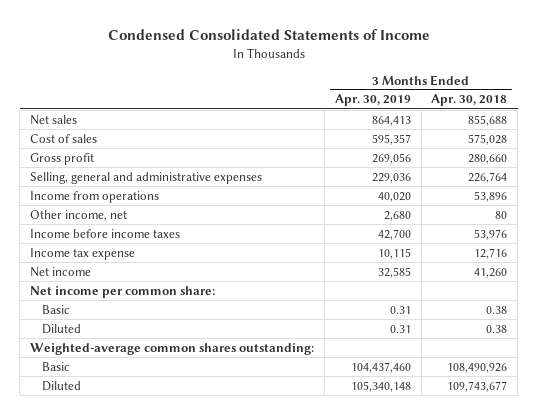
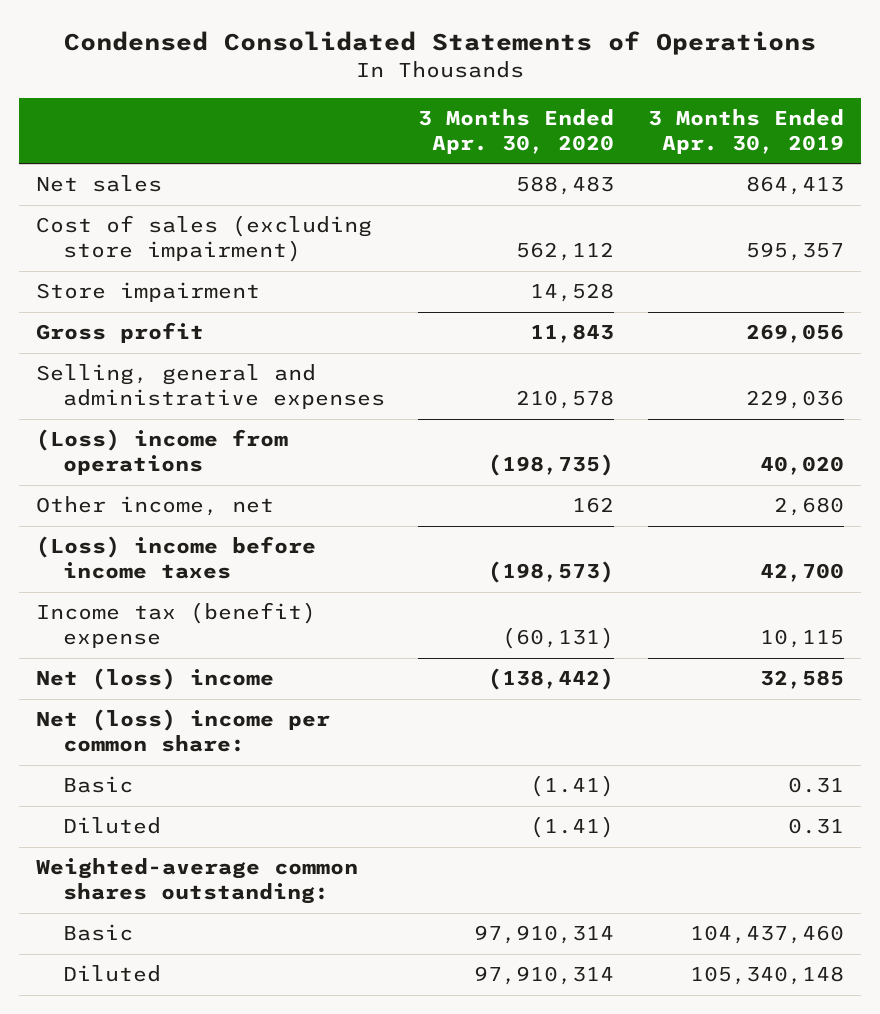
- Condensed Consolidated Statements of Income
+ Condensed Consolidated Statements of Operations
- | 3 Months Ended Apr. 30, 2019 | 3 Months Ended Apr. 30, 2018
+ | 3 Months Ended Apr. 30, 2020 | 3 Months Ended Apr. 30, 2019
- Cost of sales | 595,357 | 575,028
+ Cost of sales (excluding store impairment) | 562,112 | 595,357
+ Store impairment | 14,528 |
- Income from operations | 40,020 | 53,896
+ (Loss) income from operations | (198,735) | 40,020
- Income before income taxes | 42,700 | 53,976
- Income tax expense | 10,115 | 12,716
- Net income | 32,585 | 41,260
- Net income per common share:
+ (Loss) income before income taxes | (198,573) | 42,700
+ Income tax (benefit) expense | (60,131) | 10,115
+ Net (loss) income | (138,442) | 32,585
+ Net (loss) income per common share:

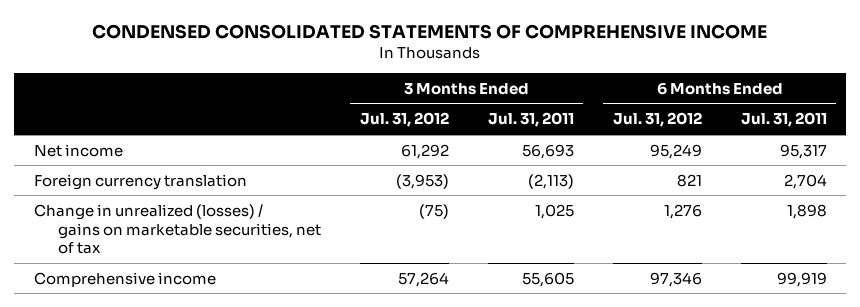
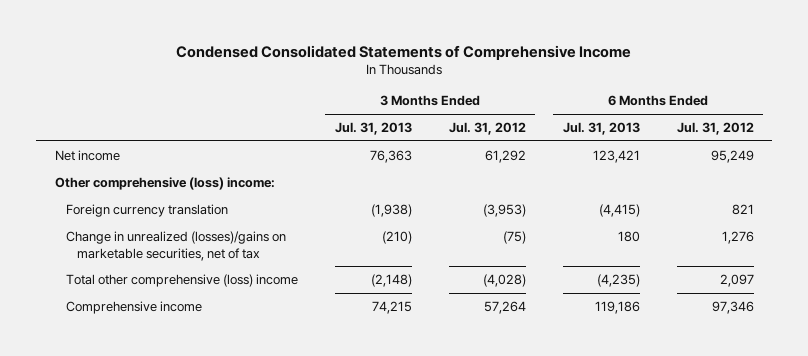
- CONDENSED CONSOLIDATED STATEMENTS OF COMPREHENSIVE INCOME
+ Condensed Consolidated Statements of Comprehensive Income
- | 3 Months Ended Jul. 31, 2012 | 3 Months Ended Jul. 31, 2011 | 6 Months Ended Jul. 31, 2012 | 6 Months Ended Jul. 31, 2011
+ | 3 Months Ended Jul. 31, 2013 | 3 Months Ended Jul. 31, 2012 | 6 Months Ended Jul. 31, 2013 | 6 Months Ended Jul. 31, 2012
+ Other comprehensive (loss) income:
- Change in unrealized (losses) / gains on marketable securities, net of tax | (75) | 1,025 | 1,276 | 1,898
+ Change in unrealized (losses)/gains on marketable securities, net of tax | (210) | (75) | 180 | 1,276
+ Total other comprehensive (loss) income | (2,148) | (4,028) | (4,235) | 2,097

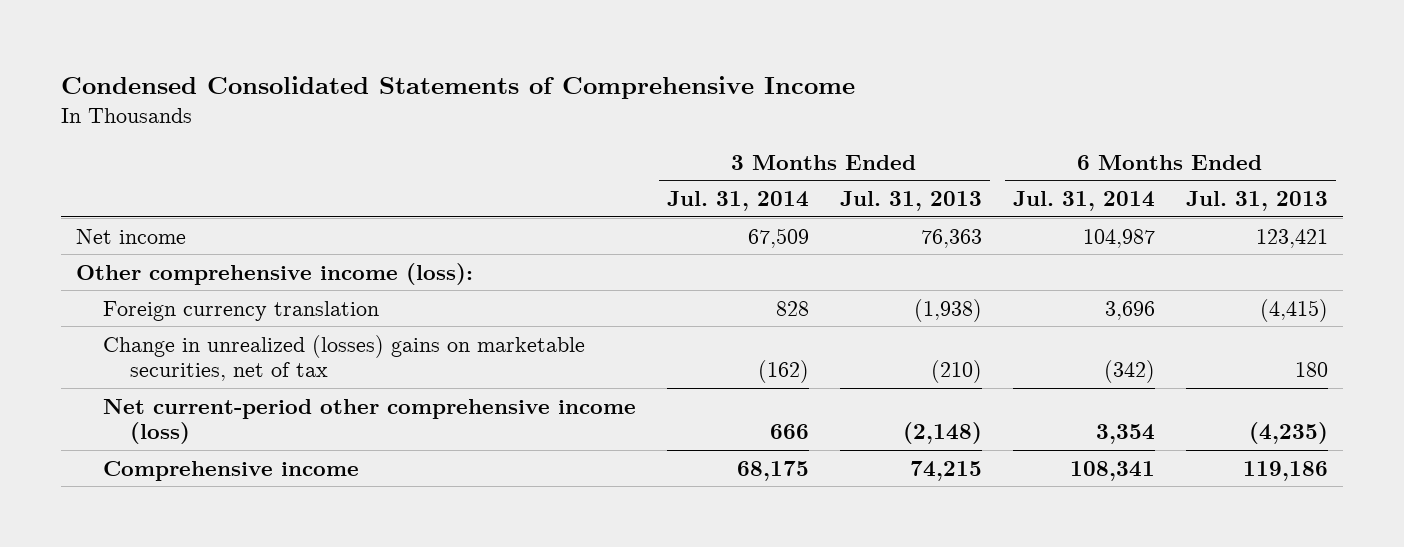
- | 3 Months Ended Jul. 31, 2013 | 3 Months Ended Jul. 31, 2012 | 6 Months Ended Jul. 31, 2013 | 6 Months Ended Jul. 31, 2012
+ | 3 Months Ended Jul. 31, 2014 | 3 Months Ended Jul. 31, 2013 | 6 Months Ended Jul. 31, 2014 | 6 Months Ended Jul. 31, 2013
- Other comprehensive (loss) income:
+ Other comprehensive income (loss):
- Change in unrealized (losses)/gains on marketable securities, net of tax | (210) | (75) | 180 | 1,276
- Total other comprehensive (loss) income | (2,148) | (4,028) | (4,235) | 2,097
+ Change in unrealized (losses) gains on marketable securities, net of tax | (162) | (210) | (342) | 180
+ Net current-period other comprehensive income (loss) | 666 | (2,148) | 3,354 | (4,235)

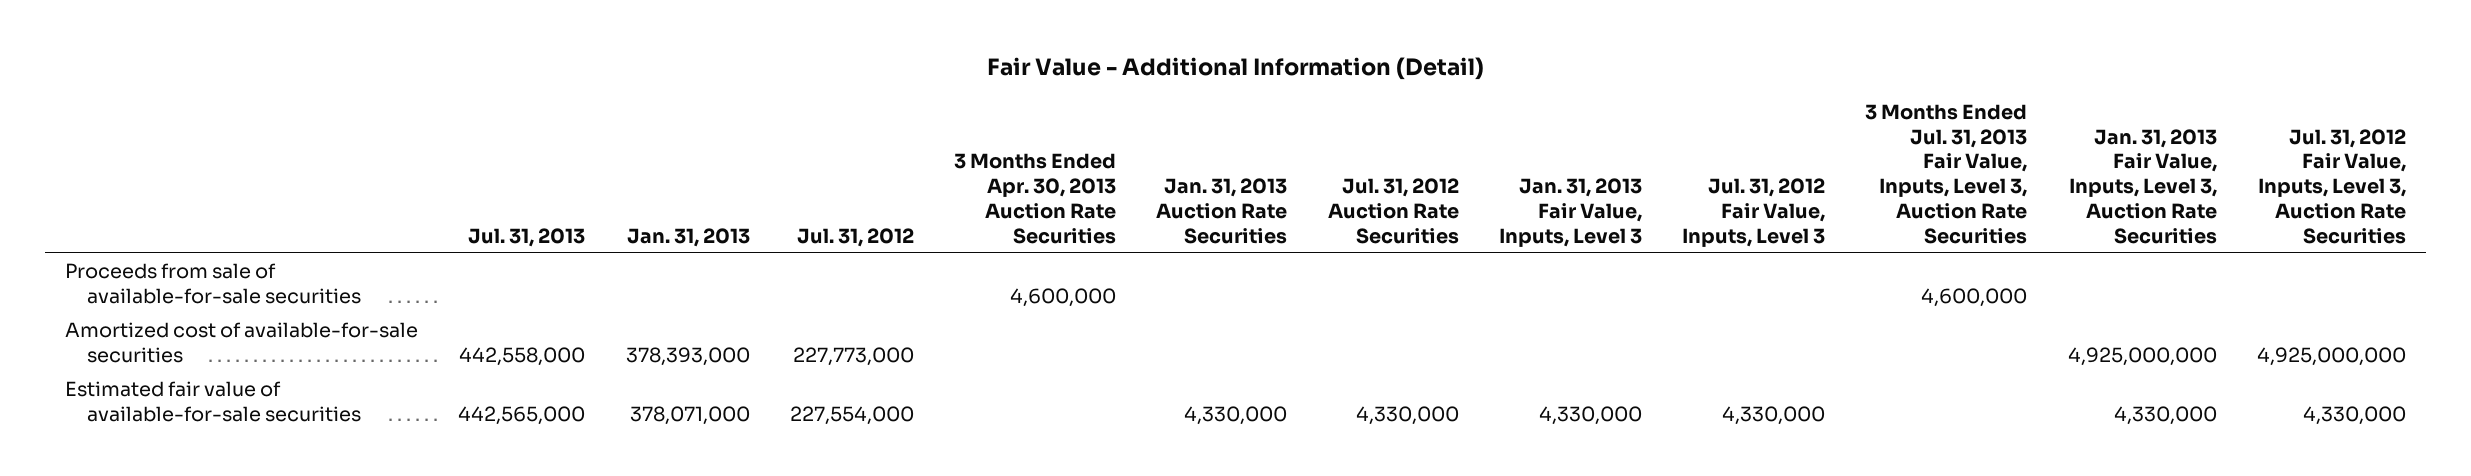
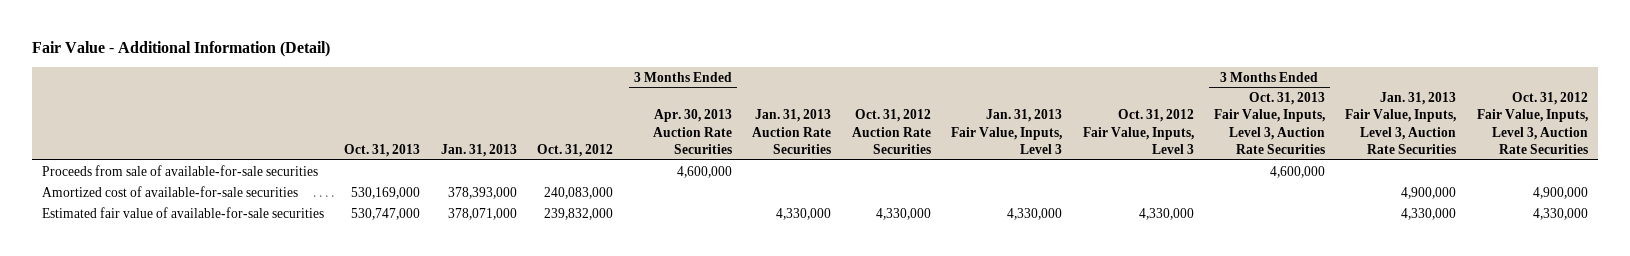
- | Jul. 31, 2013 | Jan. 31, 2013 | Jul. 31, 2012 | 3 Months Ended Apr. 30, 2013 Auction Rate Securities | Jan. 31, 2013 Auction Rate Securities | Jul. 31, 2012 Auction Rate Securities | Jan. 31, 2013 Fair Value, Inputs, Level 3 | Jul. 31, 2012 Fair Value, Inputs, Level 3 | 3 Months Ended Jul. 31, 2013 Fair Value, Inputs, Level 3, Auction Rate Securities | Jan. 31, 2013 Fair Value, Inputs, Level 3, Auction Rate Securities | Jul. 31, 2012 Fair Value, Inputs, Level 3, Auction Rate Securities
+ | Oct. 31, 2013 | Jan. 31, 2013 | Oct. 31, 2012 | 3 Months Ended Apr. 30, 2013 Auction Rate Securities | Jan. 31, 2013 Auction Rate Securities | Oct. 31, 2012 Auction Rate Securities | Jan. 31, 2013 Fair Value, Inputs, Level 3 | Oct. 31, 2012 Fair Value, Inputs, Level 3 | 3 Months Ended Oct. 31, 2013 Fair Value, Inputs, Level 3, Auction Rate Securities | Jan. 31, 2013 Fair Value, Inputs, Level 3, Auction Rate Securities | Oct. 31, 2012 Fair Value, Inputs, Level 3, Auction Rate Securities
- Amortized cost of available-for-sale securities | 442,558,000 | 378,393,000 | 227,773,000 | | | | | | | 4,925,000,000 | 4,925,000,000
+ Amortized cost of available-for-sale securities | 530,169,000 | 378,393,000 | 240,083,000 | | | | | | | 4,900,000 | 4,900,000

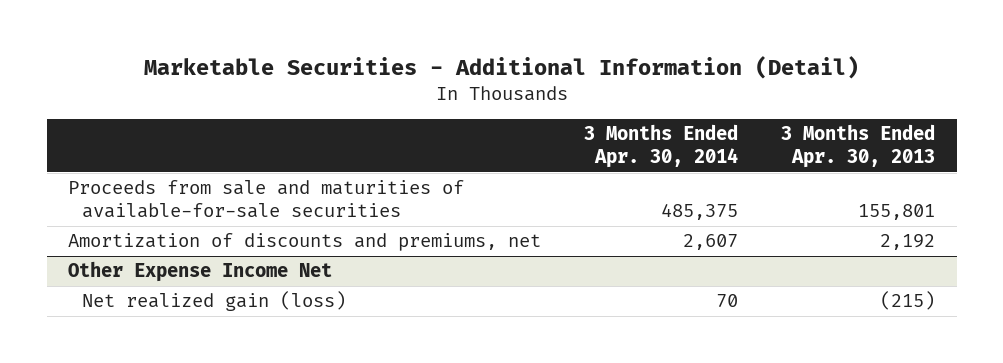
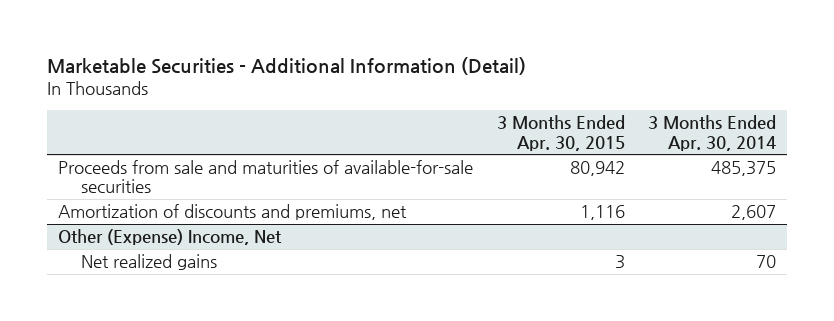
- | 3 Months Ended Apr. 30, 2014 | 3 Months Ended Apr. 30, 2013
+ | 3 Months Ended Apr. 30, 2015 | 3 Months Ended Apr. 30, 2014
- Other Expense Income Net
- Net realized gain (loss) | 70 | (215)
+ Other (Expense) Income, Net
+ Net realized gains | 3 | 70

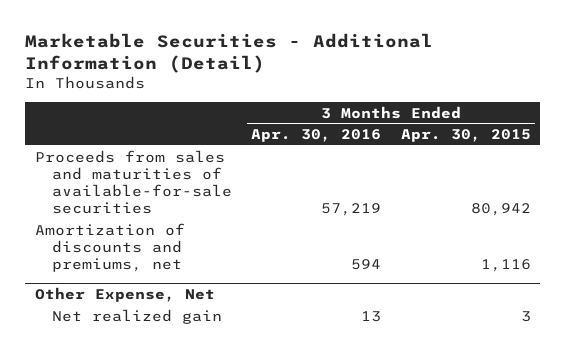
- | 3 Months Ended Apr. 30, 2015 | 3 Months Ended Apr. 30, 2014
+ | 3 Months Ended Apr. 30, 2016 | 3 Months Ended Apr. 30, 2015
- Proceeds from sale and maturities of available-for-sale securities | 80,942 | 485,375
+ Proceeds from sales and maturities of available-for-sale securities | 57,219 | 80,942
- Other (Expense) Income, Net
- Net realized gains | 3 | 70
+ Other Expense, Net
+ Net realized gain | 13 | 3

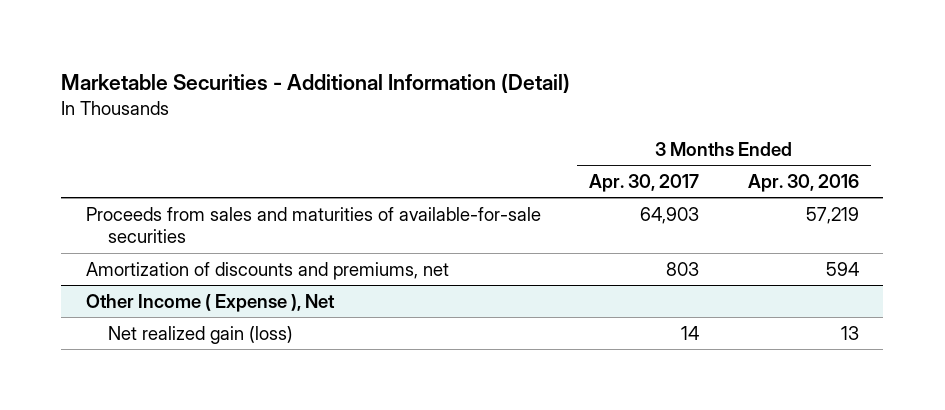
- | 3 Months Ended Apr. 30, 2016 | 3 Months Ended Apr. 30, 2015
+ | 3 Months Ended Apr. 30, 2017 | 3 Months Ended Apr. 30, 2016
- Other Expense, Net
- Net realized gain | 13 | 3
+ Other Income ( Expense ), Net
+ Net realized gain (loss) | 14 | 13

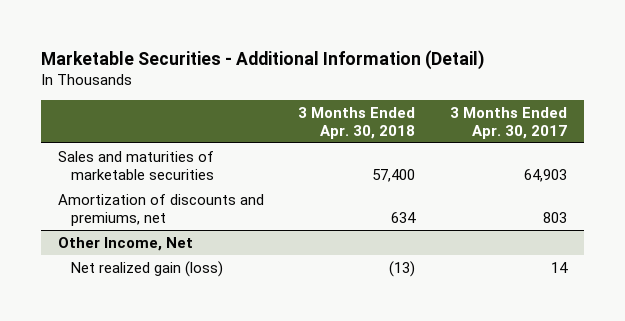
- | 3 Months Ended Apr. 30, 2017 | 3 Months Ended Apr. 30, 2016
+ | 3 Months Ended Apr. 30, 2018 | 3 Months Ended Apr. 30, 2017
- Proceeds from sales and maturities of available-for-sale securities | 64,903 | 57,219
+ Sales and maturities of marketable securities | 57,400 | 64,903
- Other Income ( Expense ), Net
+ Other Income, Net

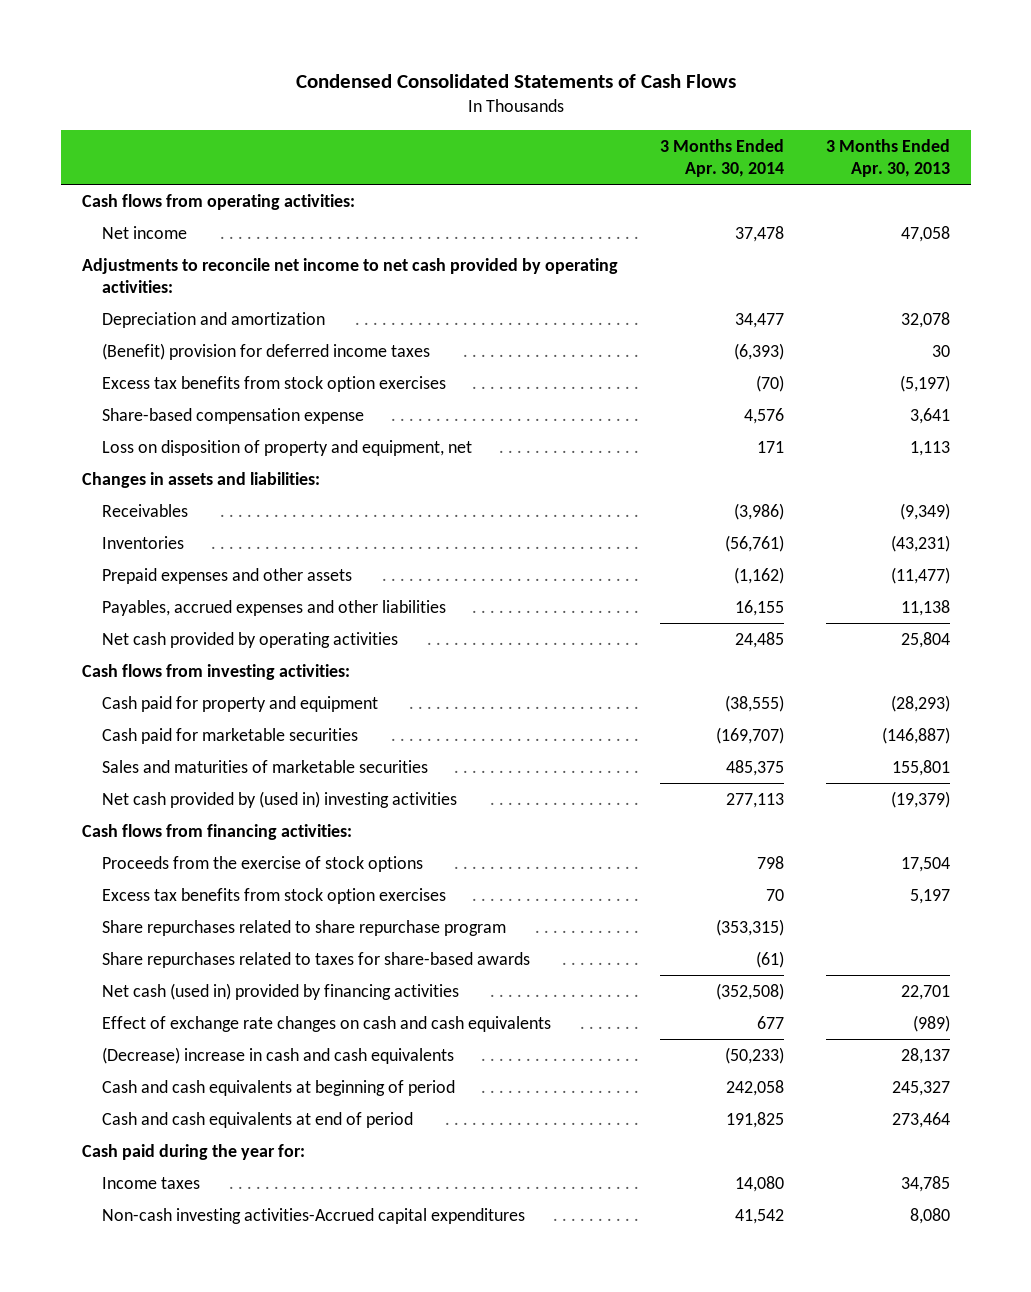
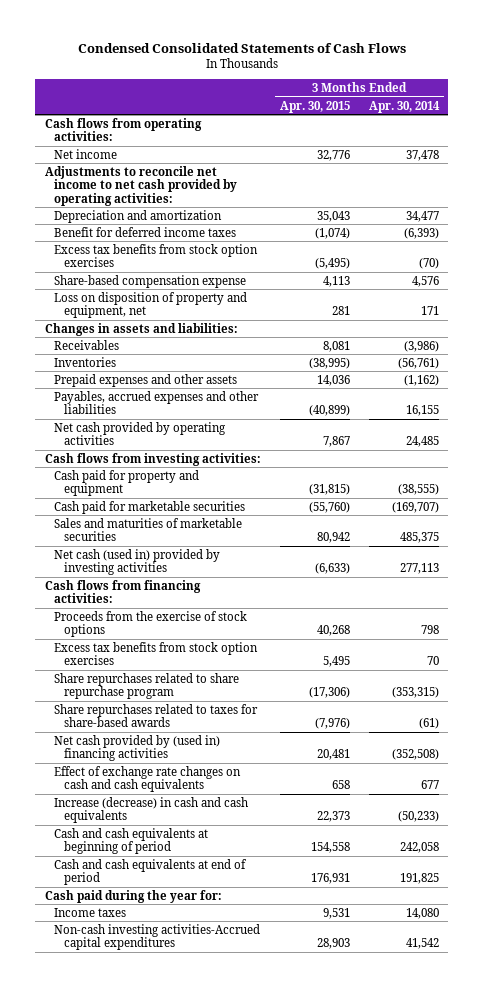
- | 3 Months Ended Apr. 30, 2014 | 3 Months Ended Apr. 30, 2013
+ | 3 Months Ended Apr. 30, 2015 | 3 Months Ended Apr. 30, 2014
- (Benefit) provision for deferred income taxes | (6,393) | 30
+ Benefit for deferred income taxes | (1,074) | (6,393)
- Net cash provided by (used in) investing activities | 277,113 | (19,379)
+ Net cash (used in) provided by investing activities | (6,633) | 277,113
- Net cash (used in) provided by financing activities | (352,508) | 22,701
+ Net cash provided by (used in) financing activities | 20,481 | (352,508)
- (Decrease) increase in cash and cash equivalents | (50,233) | 28,137
+ Increase (decrease) in cash and cash equivalents | 22,373 | (50,233)

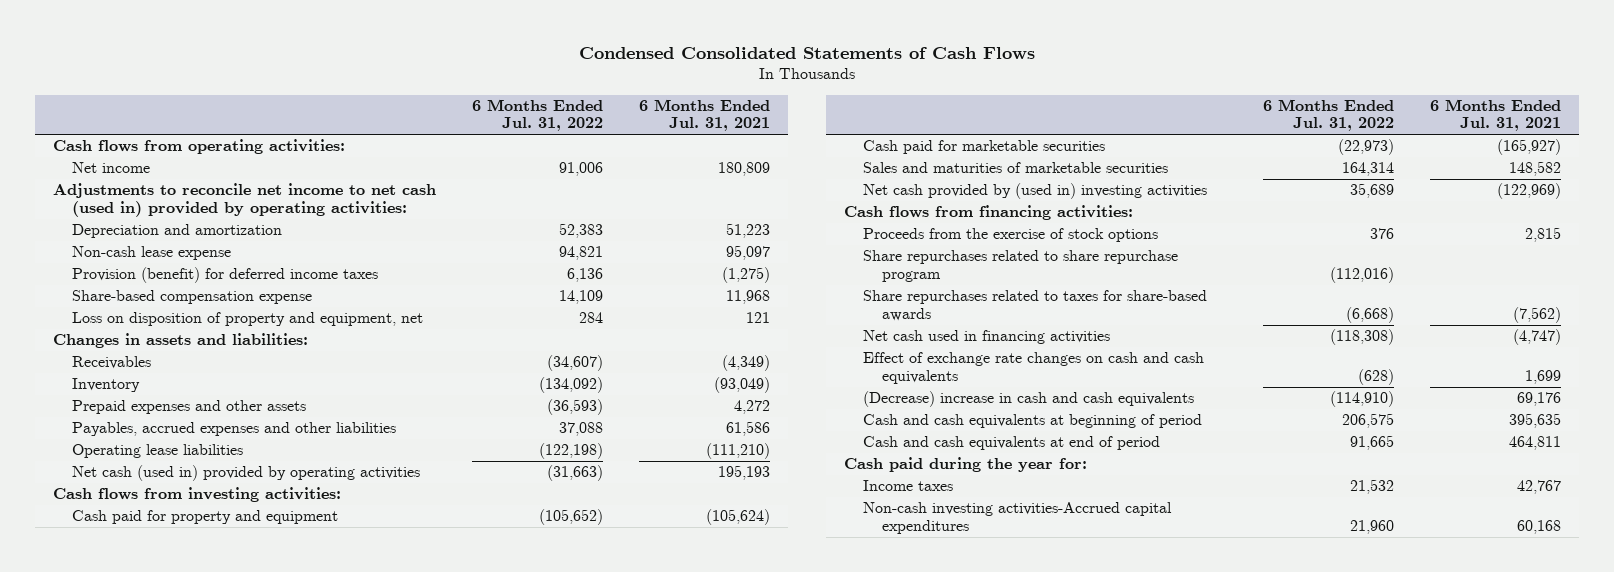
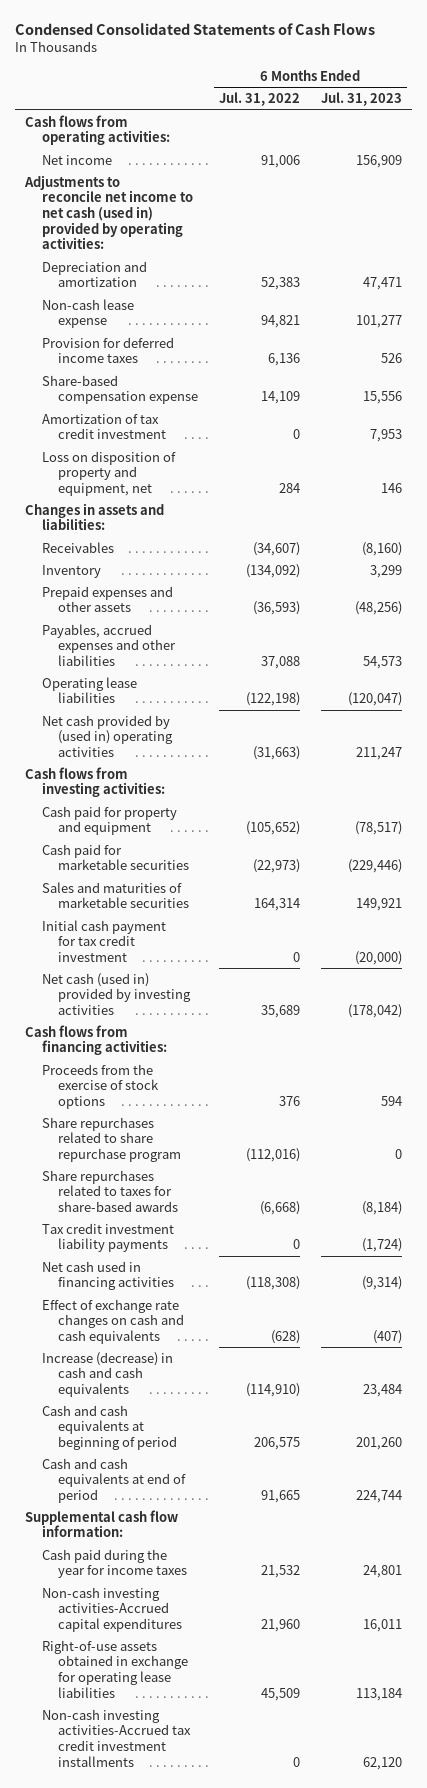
- | 6 Months Ended Jul. 31, 2022 | 6 Months Ended Jul. 31, 2021
+ | 6 Months Ended Jul. 31, 2022 | 6 Months Ended Jul. 31, 2023
- Provision (benefit) for deferred income taxes | 6,136 | (1,275)
+ Provision for deferred income taxes | 6,136 | 526
+ Amortization of tax credit investment | 0 | 7,953
- Net cash (used in) provided by operating activities | (31,663) | 195,193
+ Net cash provided by (used in) operating activities | (31,663) | 211,247
- Net cash provided by (used in) investing activities | 35,689 | (122,969)
+ Initial cash payment for tax credit investment | 0 | (20,000)
+ Net cash (used in) provided by investing activities | 35,689 | (178,042)
+ Tax credit investment liability payments | 0 | (1,724)
- (Decrease) increase in cash and cash equivalents | (114,910) | 69,176
+ Increase (decrease) in cash and cash equivalents | (114,910) | 23,484
- Cash paid during the year for:
- Income taxes | 21,532 | 42,767
+ Supplemental cash flow information:
+ Cash paid during the year for income taxes | 21,532 | 24,801
+ Right-of-use assets obtained in exchange for operating lease liabilities | 45,509 | 113,184
+ Non-cash investing activities-Accrued tax credit investment installments | 0 | 62,120

